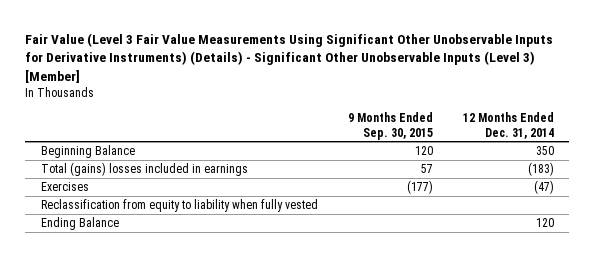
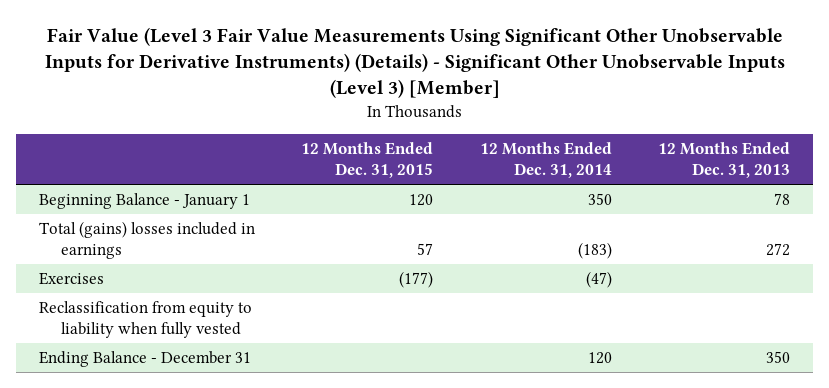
- | 9 Months Ended Sep. 30, 2015 | 12 Months Ended Dec. 31, 2014
+ | 12 Months Ended Dec. 31, 2015 | 12 Months Ended Dec. 31, 2014 | 12 Months Ended Dec. 31, 2013
- Beginning Balance | 120 | 350
+ Beginning Balance - January 1 | 120 | 350 | 78
- Ending Balance | | 120
+ Ending Balance - December 31 | | 120 | 350

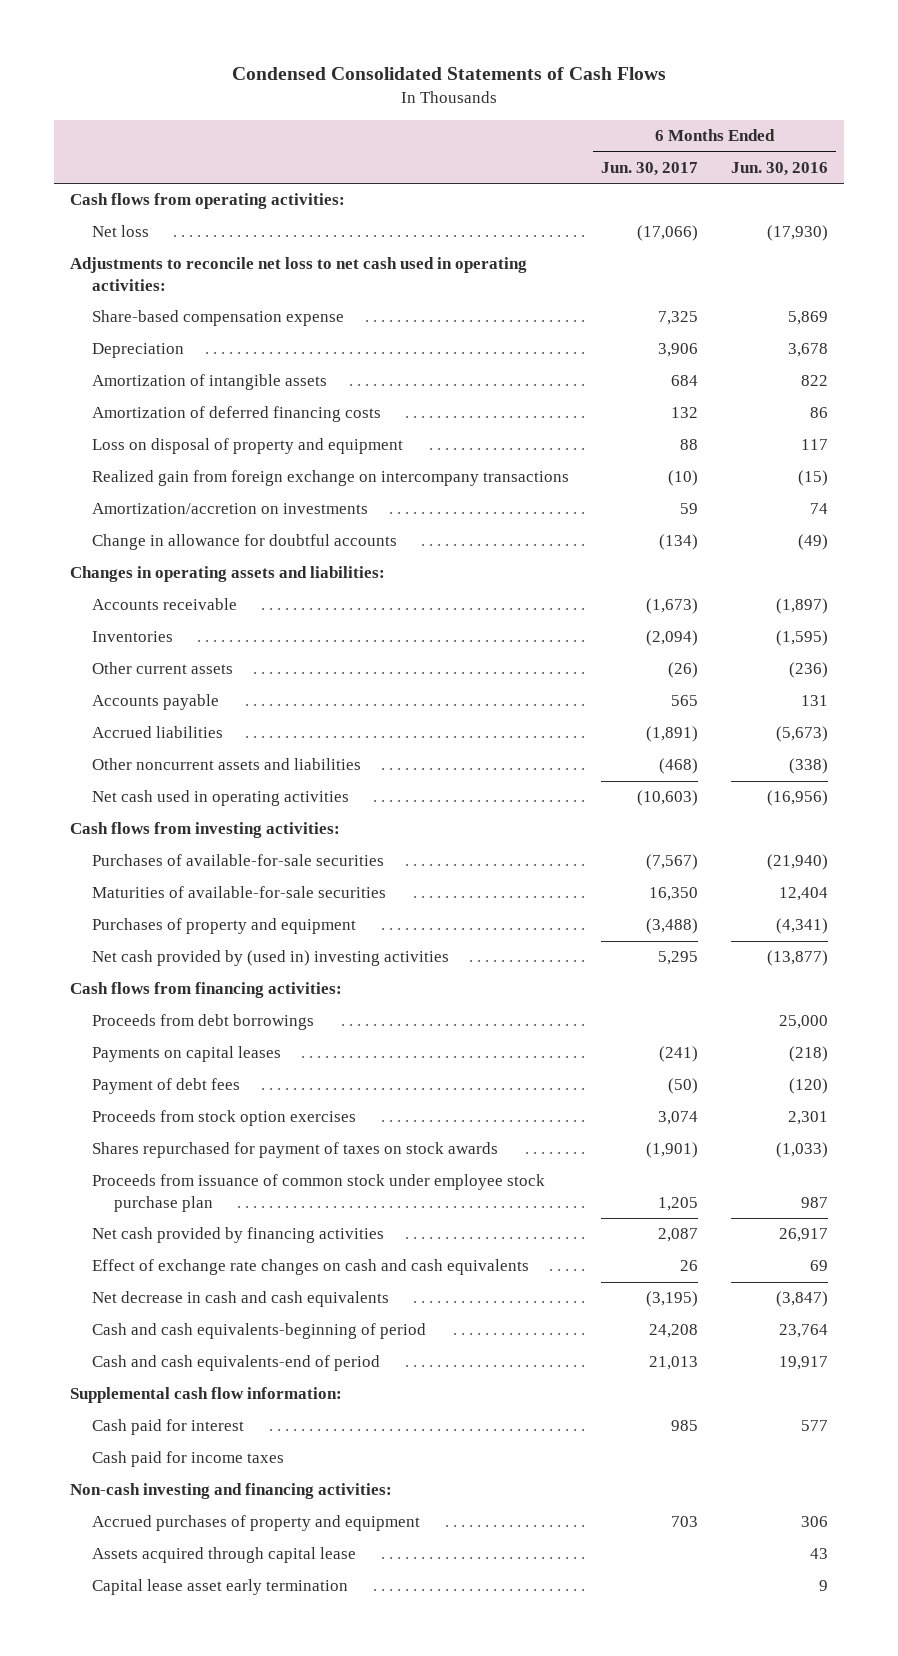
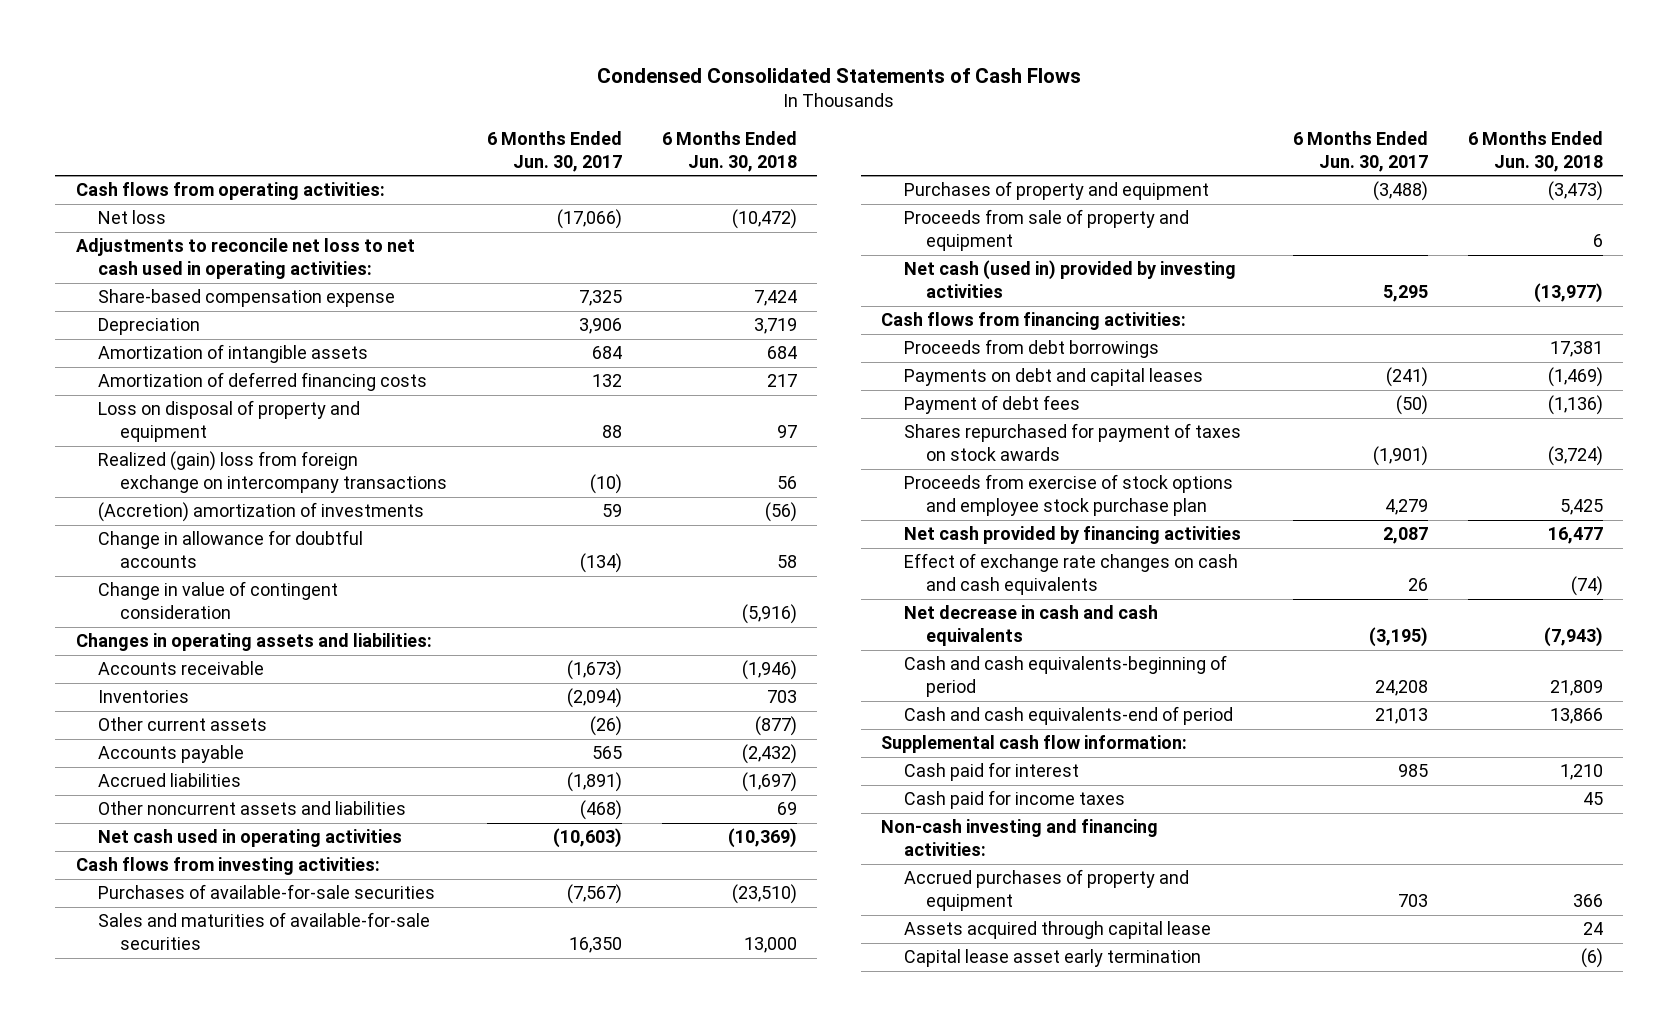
- | 6 Months Ended Jun. 30, 2017 | 6 Months Ended Jun. 30, 2016
+ | 6 Months Ended Jun. 30, 2017 | 6 Months Ended Jun. 30, 2018
- Realized gain from foreign exchange on intercompany transactions | (10) | (15)
- Amortization/accretion on investments | 59 | 74
+ Realized (gain) loss from foreign exchange on intercompany transactions | (10) | 56
+ (Accretion) amortization of investments | 59 | (56)
+ Change in value of contingent consideration | | (5,916)
- Maturities of available-for-sale securities | 16,350 | 12,404
+ Sales and maturities of available-for-sale securities | 16,350 | 13,000
- Net cash provided by (used in) investing activities | 5,295 | (13,877)
+ Proceeds from sale of property and equipment | | 6
+ Net cash (used in) provided by investing activities | 5,295 | (13,977)
- Payments on capital leases | (241) | (218)
+ Payments on debt and capital leases | (241) | (1,469)
- Proceeds from stock option exercises | 3,074 | 2,301
- Proceeds from issuance of common stock under employee stock purchase plan | 1,205 | 987
+ Proceeds from exercise of stock options and employee stock purchase plan | 4,279 | 5,425

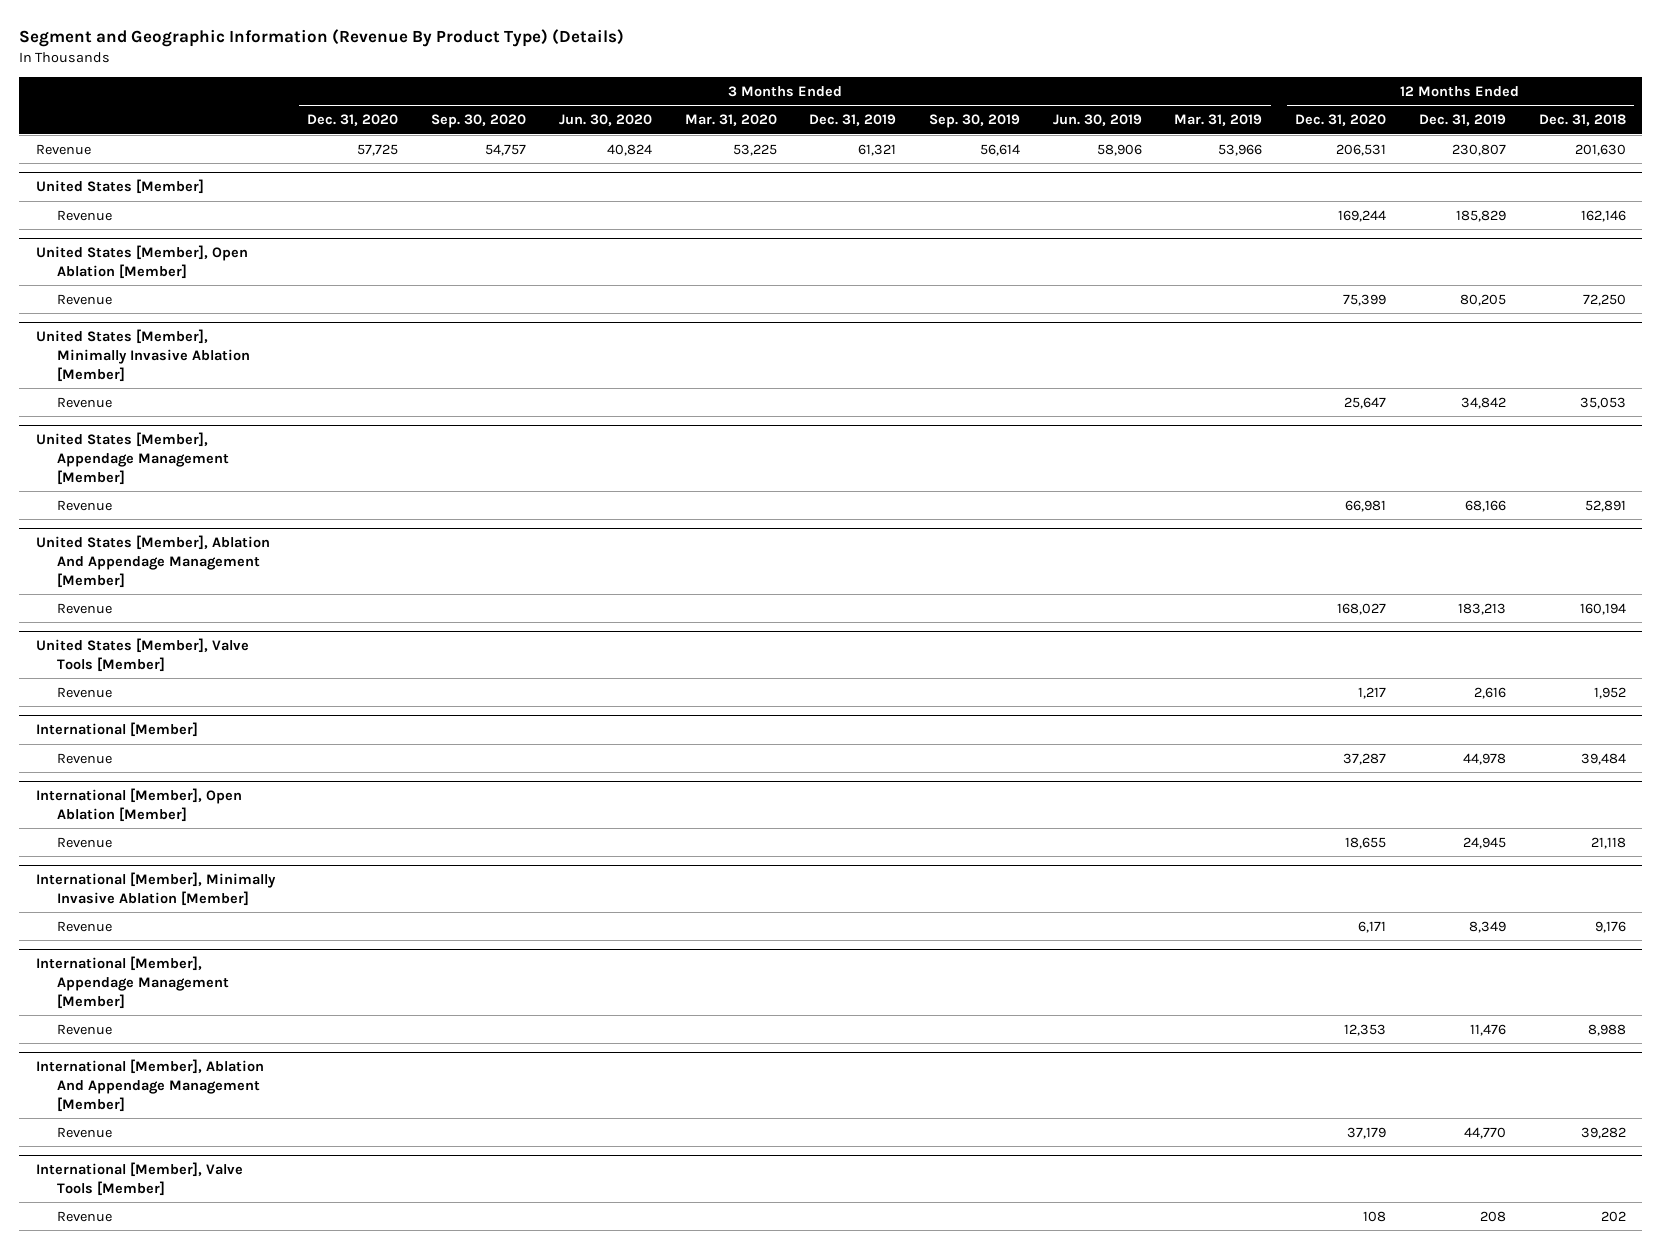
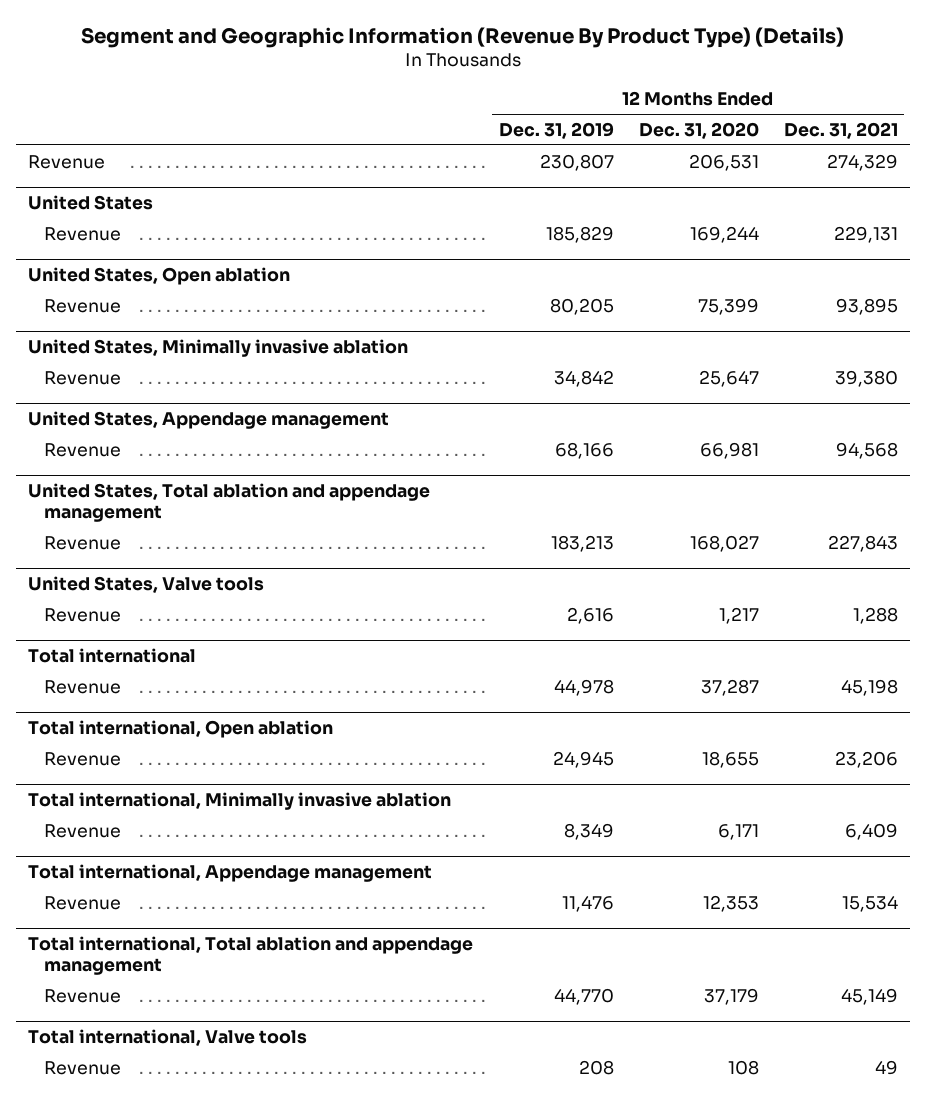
- | 3 Months Ended Dec. 31, 2020 | 3 Months Ended Sep. 30, 2020 | 3 Months Ended Jun. 30, 2020 | 3 Months Ended Mar. 31, 2020 | 3 Months Ended Dec. 31, 2019 | 3 Months Ended Sep. 30, 2019 | 3 Months Ended Jun. 30, 2019 | 3 Months Ended Mar. 31, 2019 | 12 Months Ended Dec. 31, 2020 | 12 Months Ended Dec. 31, 2019 | 12 Months Ended Dec. 31, 2018
+ | 12 Months Ended Dec. 31, 2019 | 12 Months Ended Dec. 31, 2020 | 12 Months Ended Dec. 31, 2021
- United States [Member]
+ United States
- United States [Member], Open Ablation [Member]
+ United States, Open ablation
- United States [Member], Minimally Invasive Ablation [Member]
+ United States, Minimally invasive ablation
- United States [Member], Appendage Management [Member]
+ United States, Appendage management
- United States [Member], Ablation And Appendage Management [Member]
+ United States, Total ablation and appendage management
- United States [Member], Valve Tools [Member]
+ United States, Valve tools
- International [Member]
+ Total international
- International [Member], Open Ablation [Member]
+ Total international, Open ablation
- International [Member], Minimally Invasive Ablation [Member]
+ Total international, Minimally invasive ablation
- International [Member], Appendage Management [Member]
+ Total international, Appendage management
- International [Member], Ablation And Appendage Management [Member]
+ Total international, Total ablation and appendage management
- International [Member], Valve Tools [Member]
+ Total international, Valve tools

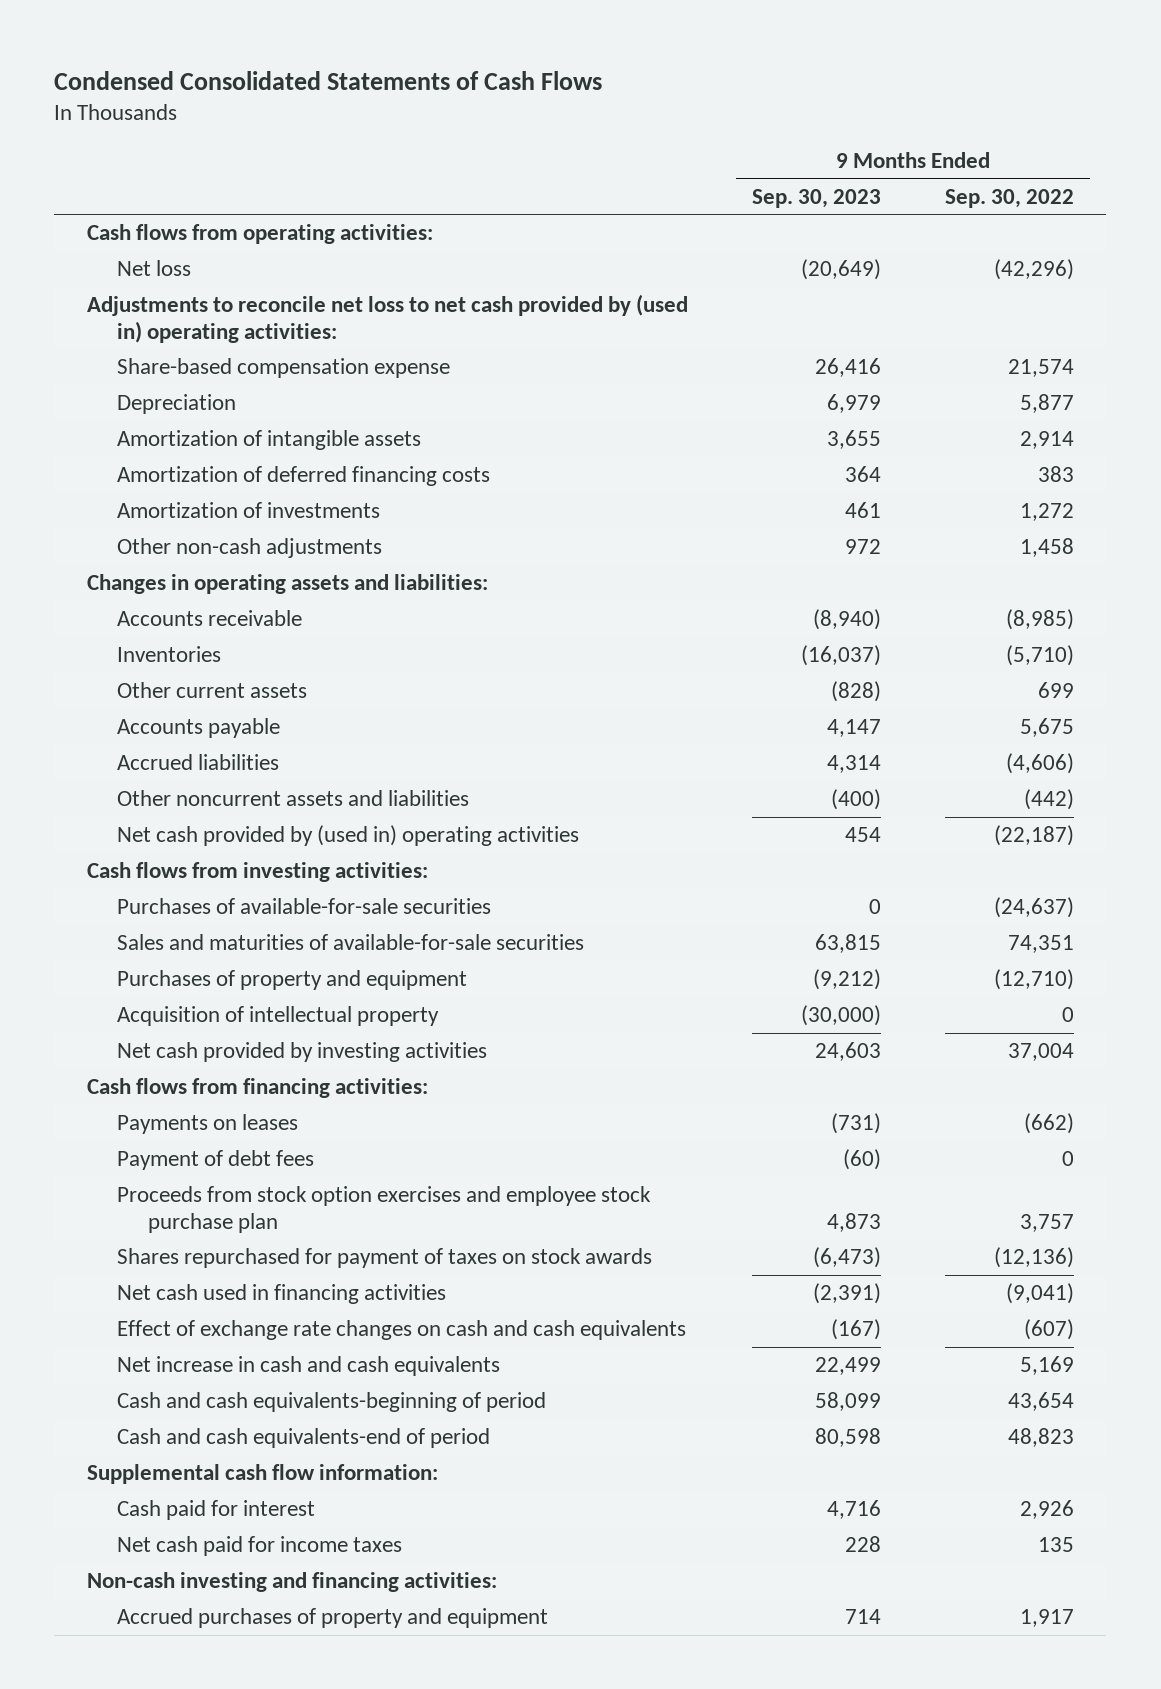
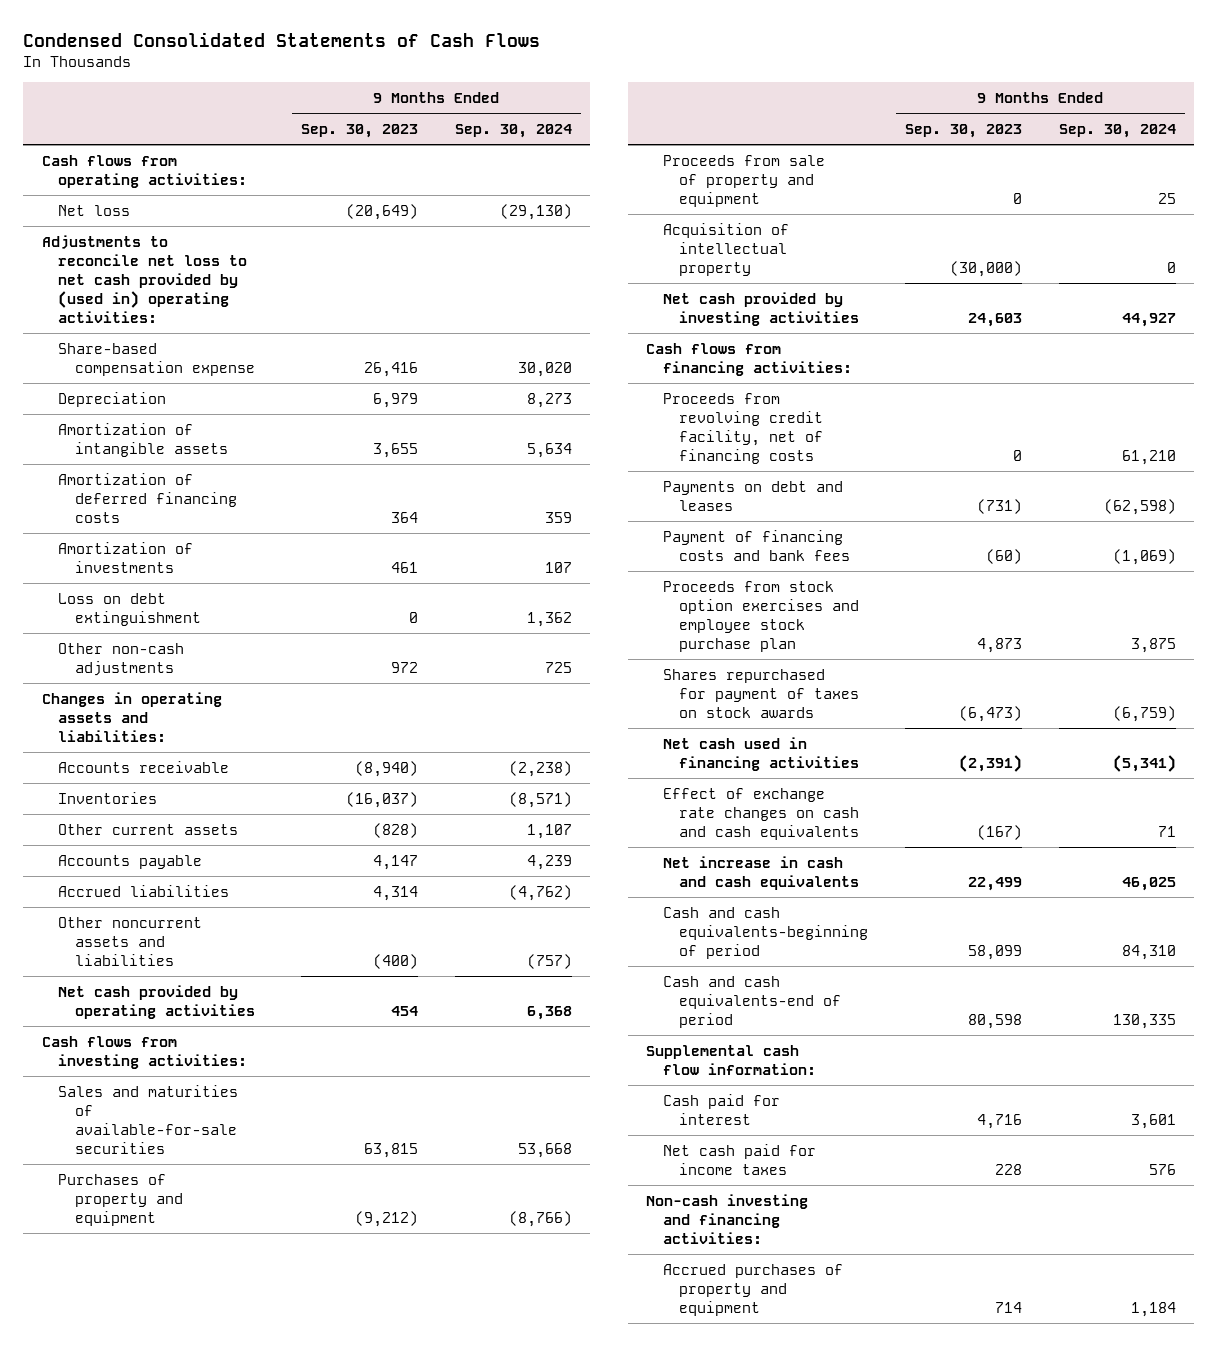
- | 9 Months Ended Sep. 30, 2023 | 9 Months Ended Sep. 30, 2022
+ | 9 Months Ended Sep. 30, 2023 | 9 Months Ended Sep. 30, 2024
+ Loss on debt extinguishment | 0 | 1,362
- Net cash provided by (used in) operating activities | 454 | (22,187)
+ Net cash provided by operating activities | 454 | 6,368
- Purchases of available-for-sale securities | 0 | (24,637)
+ Proceeds from sale of property and equipment | 0 | 25
- Payments on leases | (731) | (662)
- Payment of debt fees | (60) | 0
+ Proceeds from revolving credit facility, net of financing costs | 0 | 61,210
+ Payments on debt and leases | (731) | (62,598)
+ Payment of financing costs and bank fees | (60) | (1,069)

